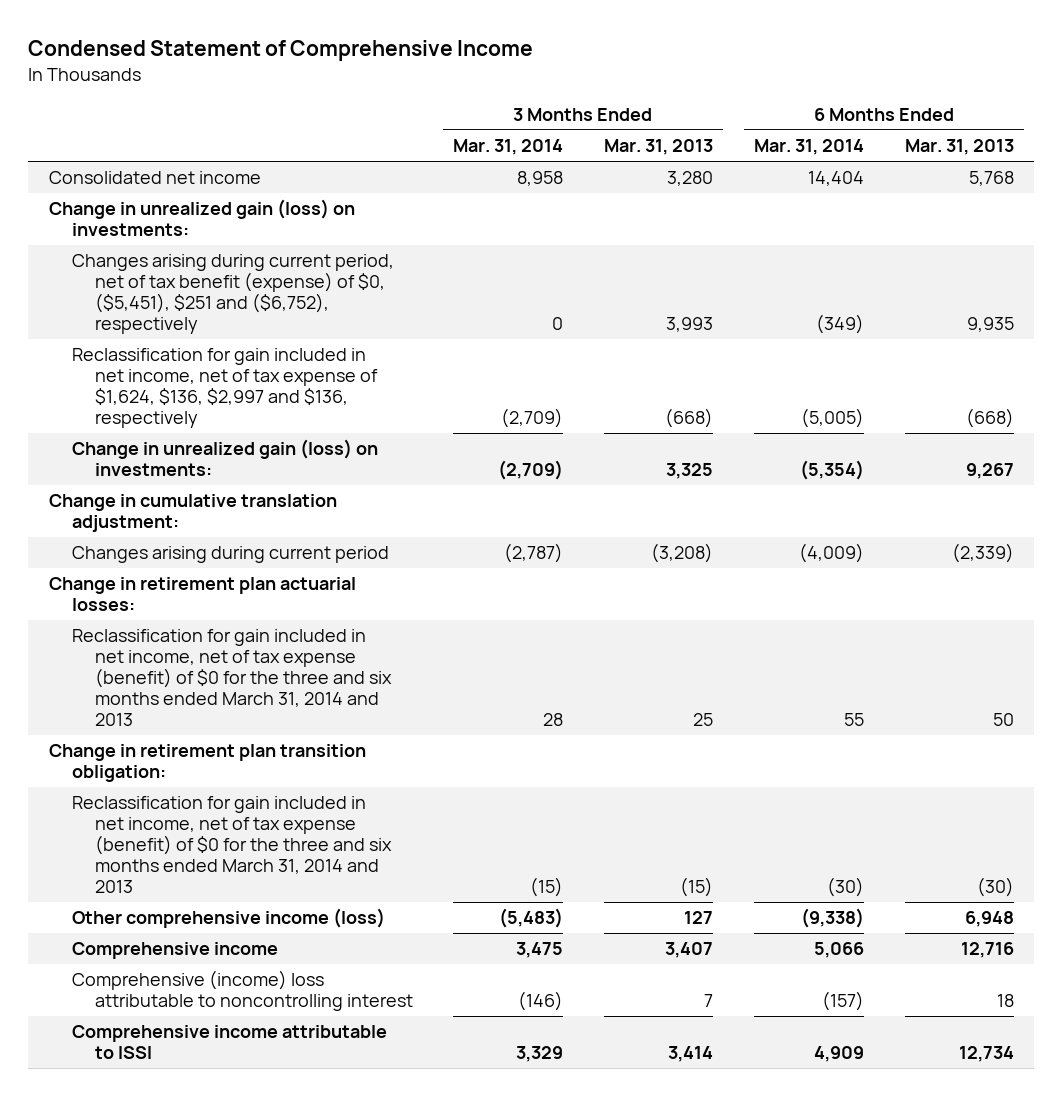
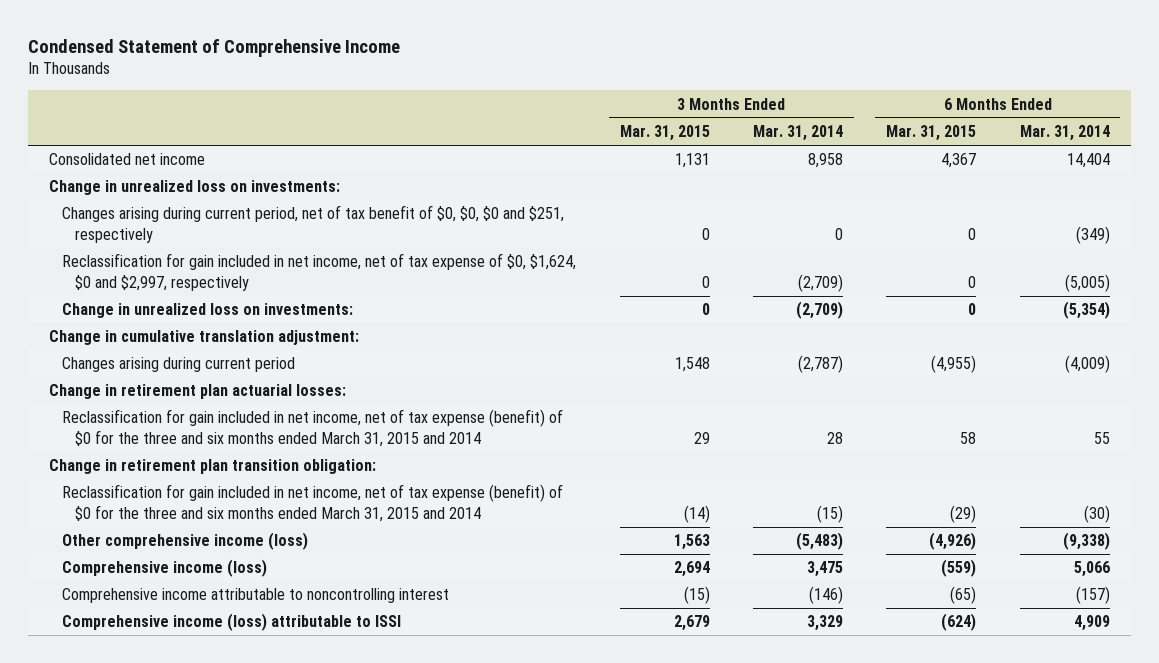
- | 3 Months Ended Mar. 31, 2014 | 3 Months Ended Mar. 31, 2013 | 6 Months Ended Mar. 31, 2014 | 6 Months Ended Mar. 31, 2013
+ | 3 Months Ended Mar. 31, 2015 | 3 Months Ended Mar. 31, 2014 | 6 Months Ended Mar. 31, 2015 | 6 Months Ended Mar. 31, 2014
- Change in unrealized gain (loss) on investments:
- Changes arising during current period, net of tax benefit (expense) of $0, ($5,451), $251 and ($6,752), respectively | 0 | 3,993 | (349) | 9,935
- Reclassification for gain included in net income, net of tax expense of $1,624, $136, $2,997 and $136, respectively | (2,709) | (668) | (5,005) | (668)
- Change in unrealized gain (loss) on investments: | (2,709) | 3,325 | (5,354) | 9,267
+ Change in unrealized loss on investments:
+ Changes arising during current period, net of tax benefit of $0, $0, $0 and $251, respectively | 0 | 0 | 0 | (349)
+ Reclassification for gain included in net income, net of tax expense of $0, $1,624, $0 and $2,997, respectively | 0 | (2,709) | 0 | (5,005)
+ Change in unrealized loss on investments: | 0 | (2,709) | 0 | (5,354)
- Reclassification for gain included in net income, net of tax expense (benefit) of $0 for the three and six months ended March 31, 2014 and 2013 | 28 | 25 | 55 | 50
+ Reclassification for gain included in net income, net of tax expense (benefit) of $0 for the three and six months ended March 31, 2015 and 2014 | 29 | 28 | 58 | 55
- Reclassification for gain included in net income, net of tax expense (benefit) of $0 for the three and six months ended March 31, 2014 and 2013 | (15) | (15) | (30) | (30)
+ Reclassification for gain included in net income, net of tax expense (benefit) of $0 for the three and six months ended March 31, 2015 and 2014 | (14) | (15) | (29) | (30)
- Comprehensive income | 3,475 | 3,407 | 5,066 | 12,716
- Comprehensive (income) loss attributable to noncontrolling interest | (146) | 7 | (157) | 18
- Comprehensive income attributable to ISSI | 3,329 | 3,414 | 4,909 | 12,734
+ Comprehensive income (loss) | 2,694 | 3,475 | (559) | 5,066
+ Comprehensive income attributable to noncontrolling interest | (15) | (146) | (65) | (157)
+ Comprehensive income (loss) attributable to ISSI | 2,679 | 3,329 | (624) | 4,909

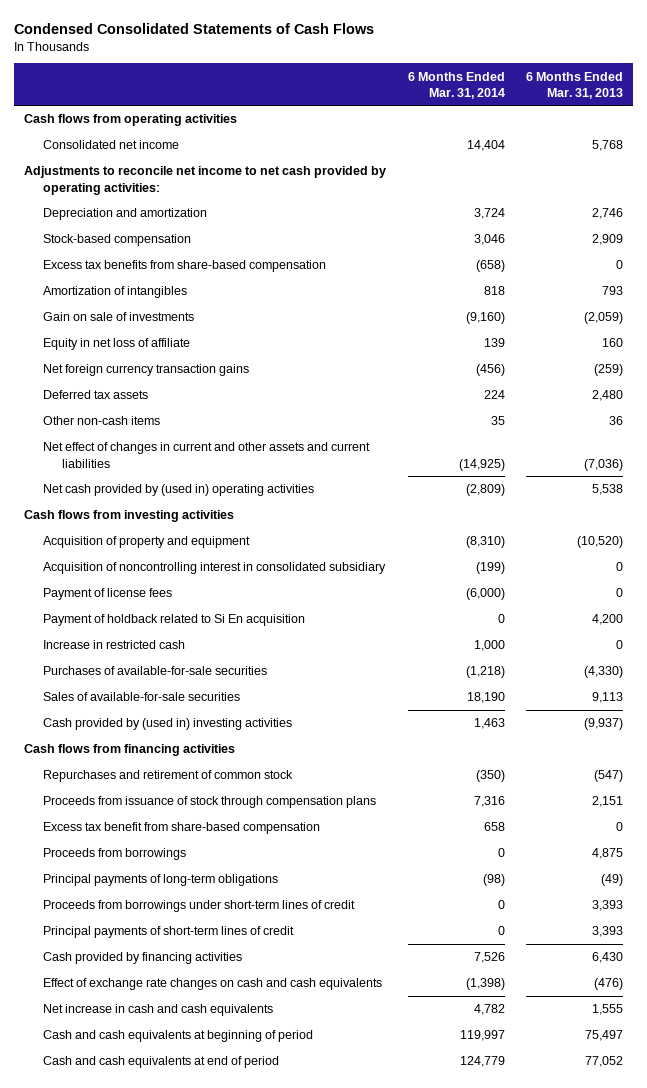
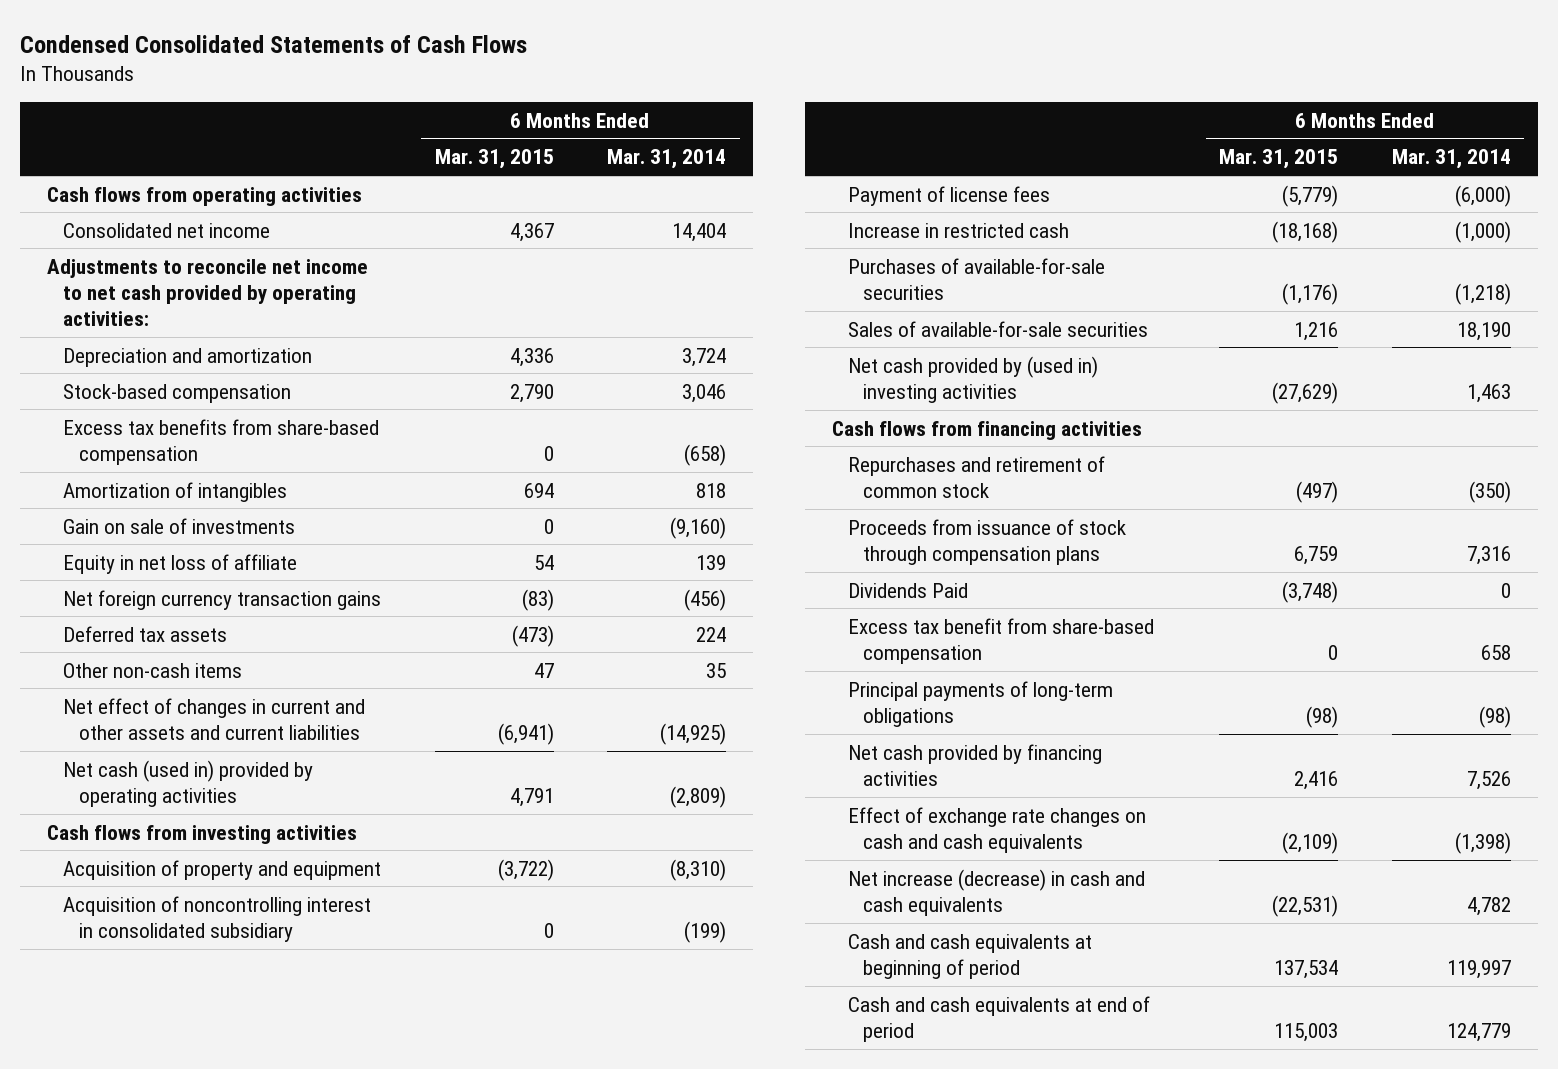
- | 6 Months Ended Mar. 31, 2014 | 6 Months Ended Mar. 31, 2013
+ | 6 Months Ended Mar. 31, 2015 | 6 Months Ended Mar. 31, 2014
- Net cash provided by (used in) operating activities | (2,809) | 5,538
+ Net cash (used in) provided by operating activities | 4,791 | (2,809)
- Payment of holdback related to Si En acquisition | 0 | 4,200
- Increase in restricted cash | 1,000 | 0
+ Increase in restricted cash | (18,168) | (1,000)
- Cash provided by (used in) investing activities | 1,463 | (9,937)
+ Net cash provided by (used in) investing activities | (27,629) | 1,463
+ Dividends Paid | (3,748) | 0
- Proceeds from borrowings | 0 | 4,875
- Proceeds from borrowings under short-term lines of credit | 0 | 3,393
- Principal payments of short-term lines of credit | 0 | 3,393
- Cash provided by financing activities | 7,526 | 6,430
+ Net cash provided by financing activities | 2,416 | 7,526
- Net increase in cash and cash equivalents | 4,782 | 1,555
+ Net increase (decrease) in cash and cash equivalents | (22,531) | 4,782

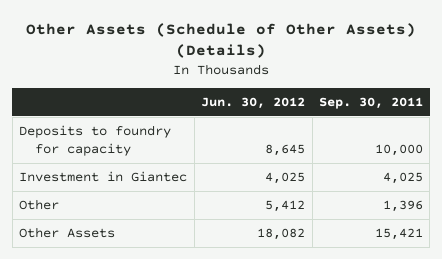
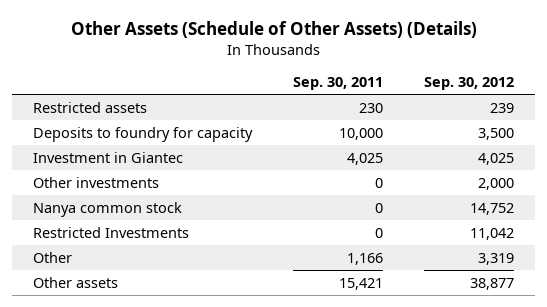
- | Jun. 30, 2012 | Sep. 30, 2011
+ | Sep. 30, 2011 | Sep. 30, 2012
+ Restricted assets | 230 | 239
- Other | 5,412 | 1,396
- Other Assets | 18,082 | 15,421
+ Other investments | 0 | 2,000
+ Nanya common stock | 0 | 14,752
+ Restricted Investments | 0 | 11,042
+ Other | 1,166 | 3,319
+ Other assets | 15,421 | 38,877

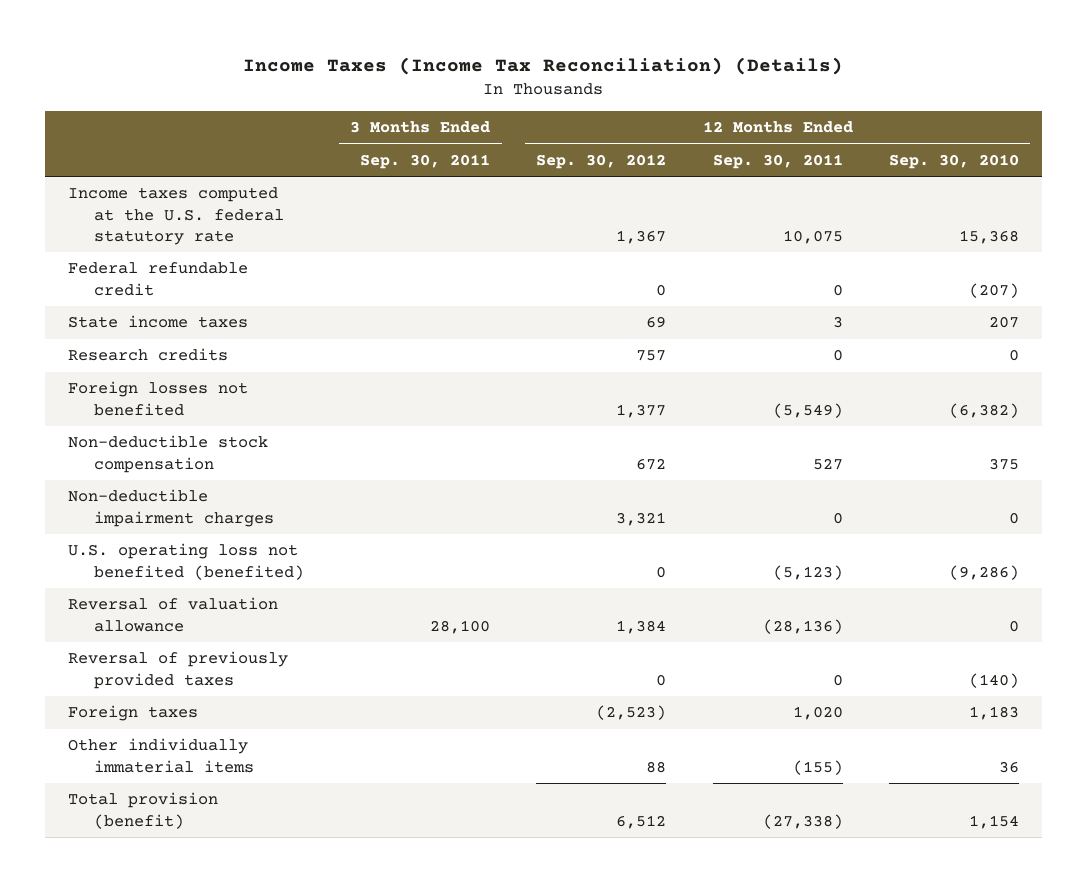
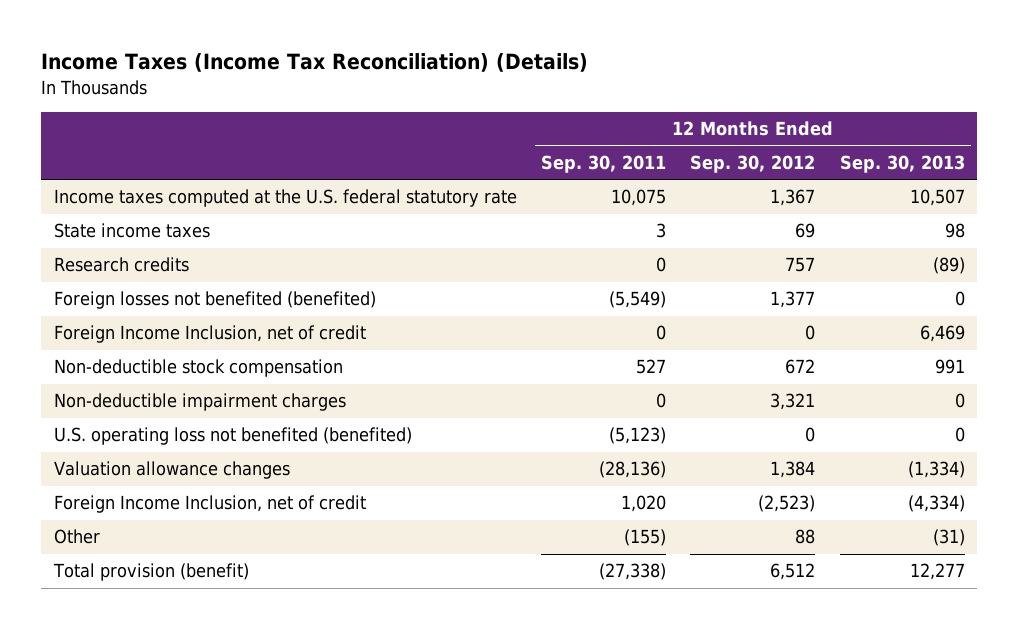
- | 3 Months Ended Sep. 30, 2011 | 12 Months Ended Sep. 30, 2012 | 12 Months Ended Sep. 30, 2011 | 12 Months Ended Sep. 30, 2010
+ | 12 Months Ended Sep. 30, 2011 | 12 Months Ended Sep. 30, 2012 | 12 Months Ended Sep. 30, 2013
- Federal refundable credit | | 0 | 0 | (207)
- Foreign losses not benefited | | 1,377 | (5,549) | (6,382)
+ Foreign losses not benefited (benefited) | (5,549) | 1,377 | 0
+ Foreign Income Inclusion, net of credit | 0 | 0 | 6,469
- Reversal of valuation allowance | 28,100 | 1,384 | (28,136) | 0
- Reversal of previously provided taxes | | 0 | 0 | (140)
- Foreign taxes | | (2,523) | 1,020 | 1,183
- Other individually immaterial items | | 88 | (155) | 36
+ Valuation allowance changes | (28,136) | 1,384 | (1,334)
+ Foreign Income Inclusion, net of credit | 1,020 | (2,523) | (4,334)
+ Other | (155) | 88 | (31)

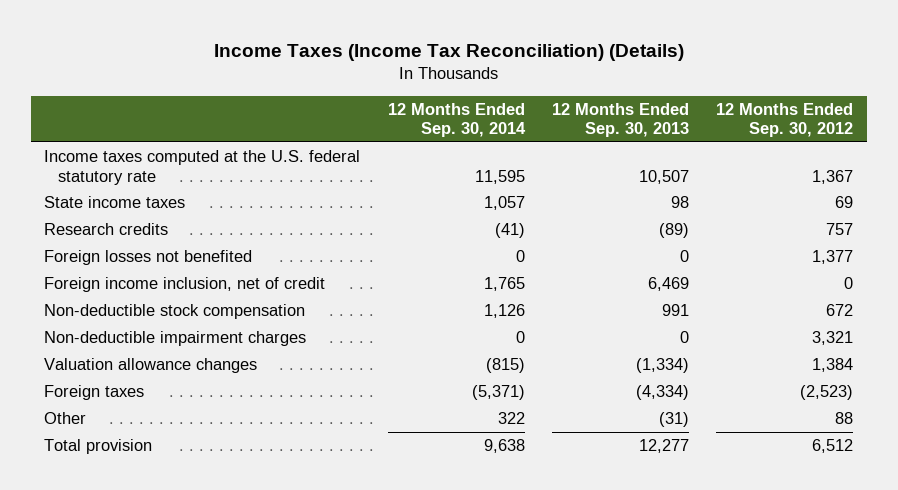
- | 12 Months Ended Sep. 30, 2011 | 12 Months Ended Sep. 30, 2012 | 12 Months Ended Sep. 30, 2013
+ | 12 Months Ended Sep. 30, 2014 | 12 Months Ended Sep. 30, 2013 | 12 Months Ended Sep. 30, 2012
- Foreign losses not benefited (benefited) | (5,549) | 1,377 | 0
- Foreign Income Inclusion, net of credit | 0 | 0 | 6,469
+ Foreign losses not benefited | 0 | 0 | 1,377
+ Foreign income inclusion, net of credit | 1,765 | 6,469 | 0
- U.S. operating loss not benefited (benefited) | (5,123) | 0 | 0
- Foreign Income Inclusion, net of credit | 1,020 | (2,523) | (4,334)
+ Foreign taxes | (5,371) | (4,334) | (2,523)
- Total provision (benefit) | (27,338) | 6,512 | 12,277
+ Total provision | 9,638 | 12,277 | 6,512

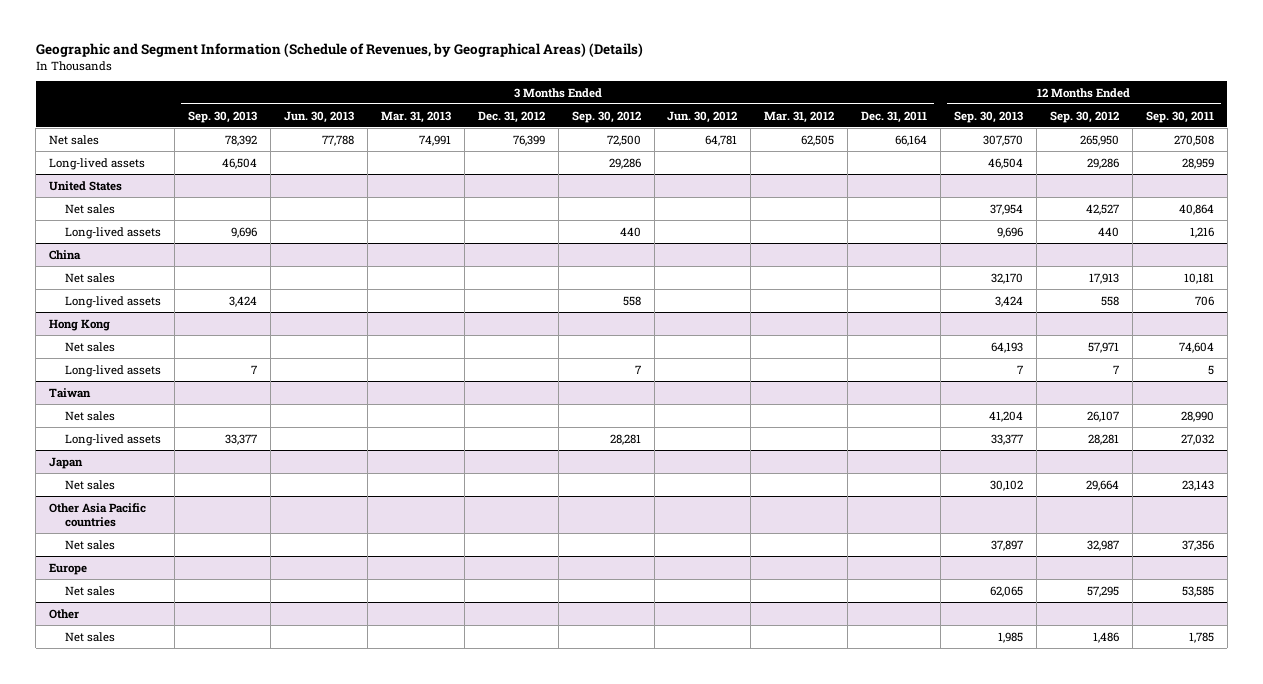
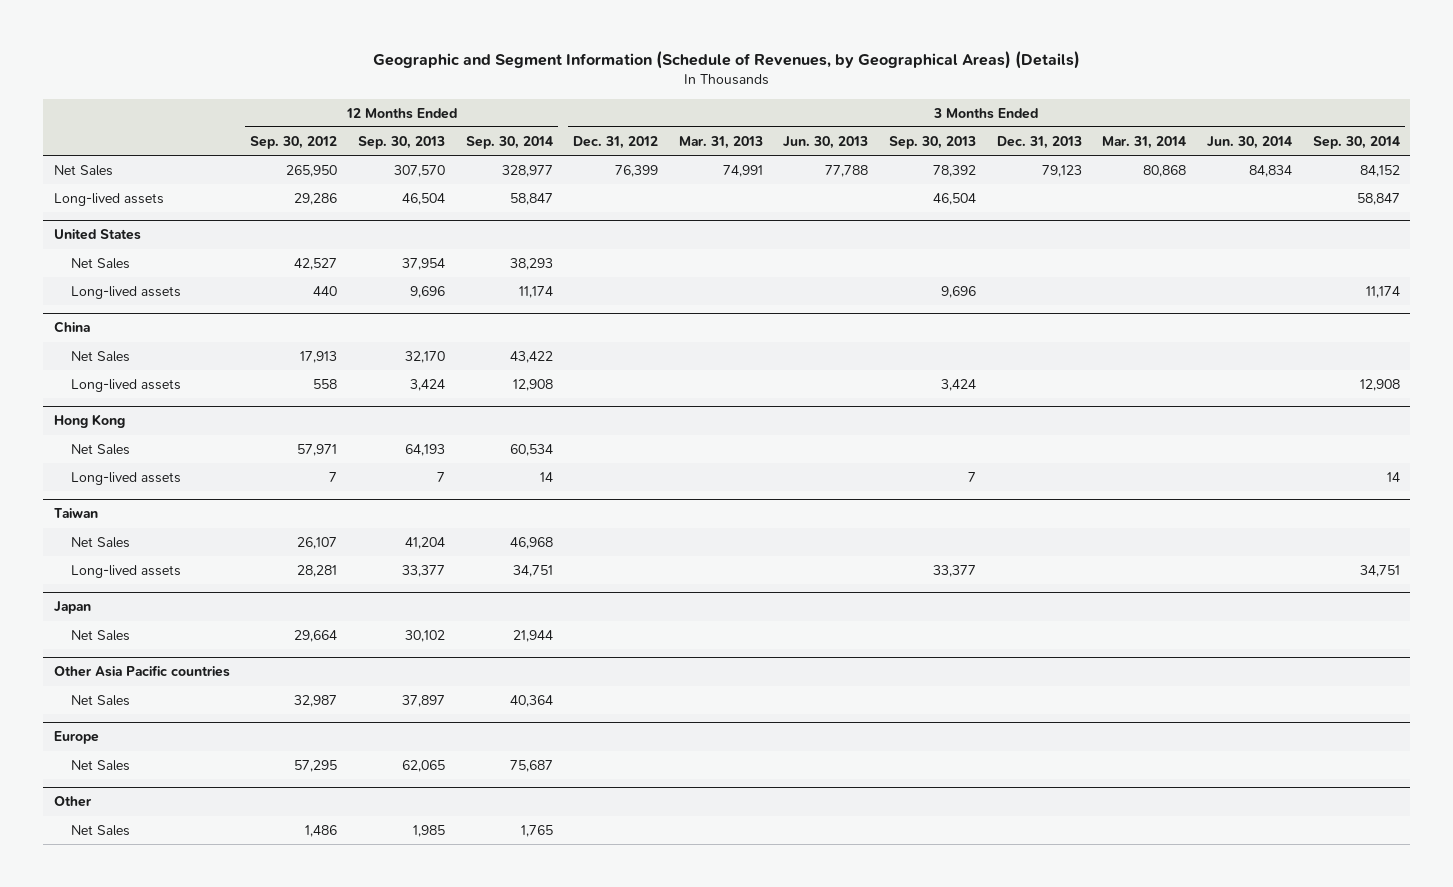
- | 3 Months Ended Sep. 30, 2013 | 3 Months Ended Jun. 30, 2013 | 3 Months Ended Mar. 31, 2013 | 3 Months Ended Dec. 31, 2012 | 3 Months Ended Sep. 30, 2012 | 3 Months Ended Jun. 30, 2012 | 3 Months Ended Mar. 31, 2012 | 3 Months Ended Dec. 31, 2011 | 12 Months Ended Sep. 30, 2013 | 12 Months Ended Sep. 30, 2012 | 12 Months Ended Sep. 30, 2011
+ | 12 Months Ended Sep. 30, 2012 | 12 Months Ended Sep. 30, 2013 | 12 Months Ended Sep. 30, 2014 | 3 Months Ended Dec. 31, 2012 | 3 Months Ended Mar. 31, 2013 | 3 Months Ended Jun. 30, 2013 | 3 Months Ended Sep. 30, 2013 | 3 Months Ended Dec. 31, 2013 | 3 Months Ended Mar. 31, 2014 | 3 Months Ended Jun. 30, 2014 | 3 Months Ended Sep. 30, 2014
- Net sales | 78,392 | 77,788 | 74,991 | 76,399 | 72,500 | 64,781 | 62,505 | 66,164 | 307,570 | 265,950 | 270,508
+ Net Sales | 265,950 | 307,570 | 328,977 | 76,399 | 74,991 | 77,788 | 78,392 | 79,123 | 80,868 | 84,834 | 84,152
@ United States
- Net sales | | | | | | | | | 37,954 | 42,527 | 40,864
+ Net Sales | 42,527 | 37,954 | 38,293 | | | | | | | |
@ China
- Net sales | | | | | | | | | 32,170 | 17,913 | 10,181
+ Net Sales | 17,913 | 32,170 | 43,422 | | | | | | | |
@ Hong Kong
- Net sales | | | | | | | | | 64,193 | 57,971 | 74,604
+ Net Sales | 57,971 | 64,193 | 60,534 | | | | | | | |
@ Taiwan
- Net sales | | | | | | | | | 41,204 | 26,107 | 28,990
+ Net Sales | 26,107 | 41,204 | 46,968 | | | | | | | |
@ Japan
- Net sales | | | | | | | | | 30,102 | 29,664 | 23,143
+ Net Sales | 29,664 | 30,102 | 21,944 | | | | | | | |
@ Other Asia Pacific countries
- Net sales | | | | | | | | | 37,897 | 32,987 | 37,356
+ Net Sales | 32,987 | 37,897 | 40,364 | | | | | | | |
@ Europe
- Net sales | | | | | | | | | 62,065 | 57,295 | 53,585
+ Net Sales | 57,295 | 62,065 | 75,687 | | | | | | | |
@ Other
- Net sales | | | | | | | | | 1,985 | 1,486 | 1,785
+ Net Sales | 1,486 | 1,985 | 1,765 | | | | | | | |

